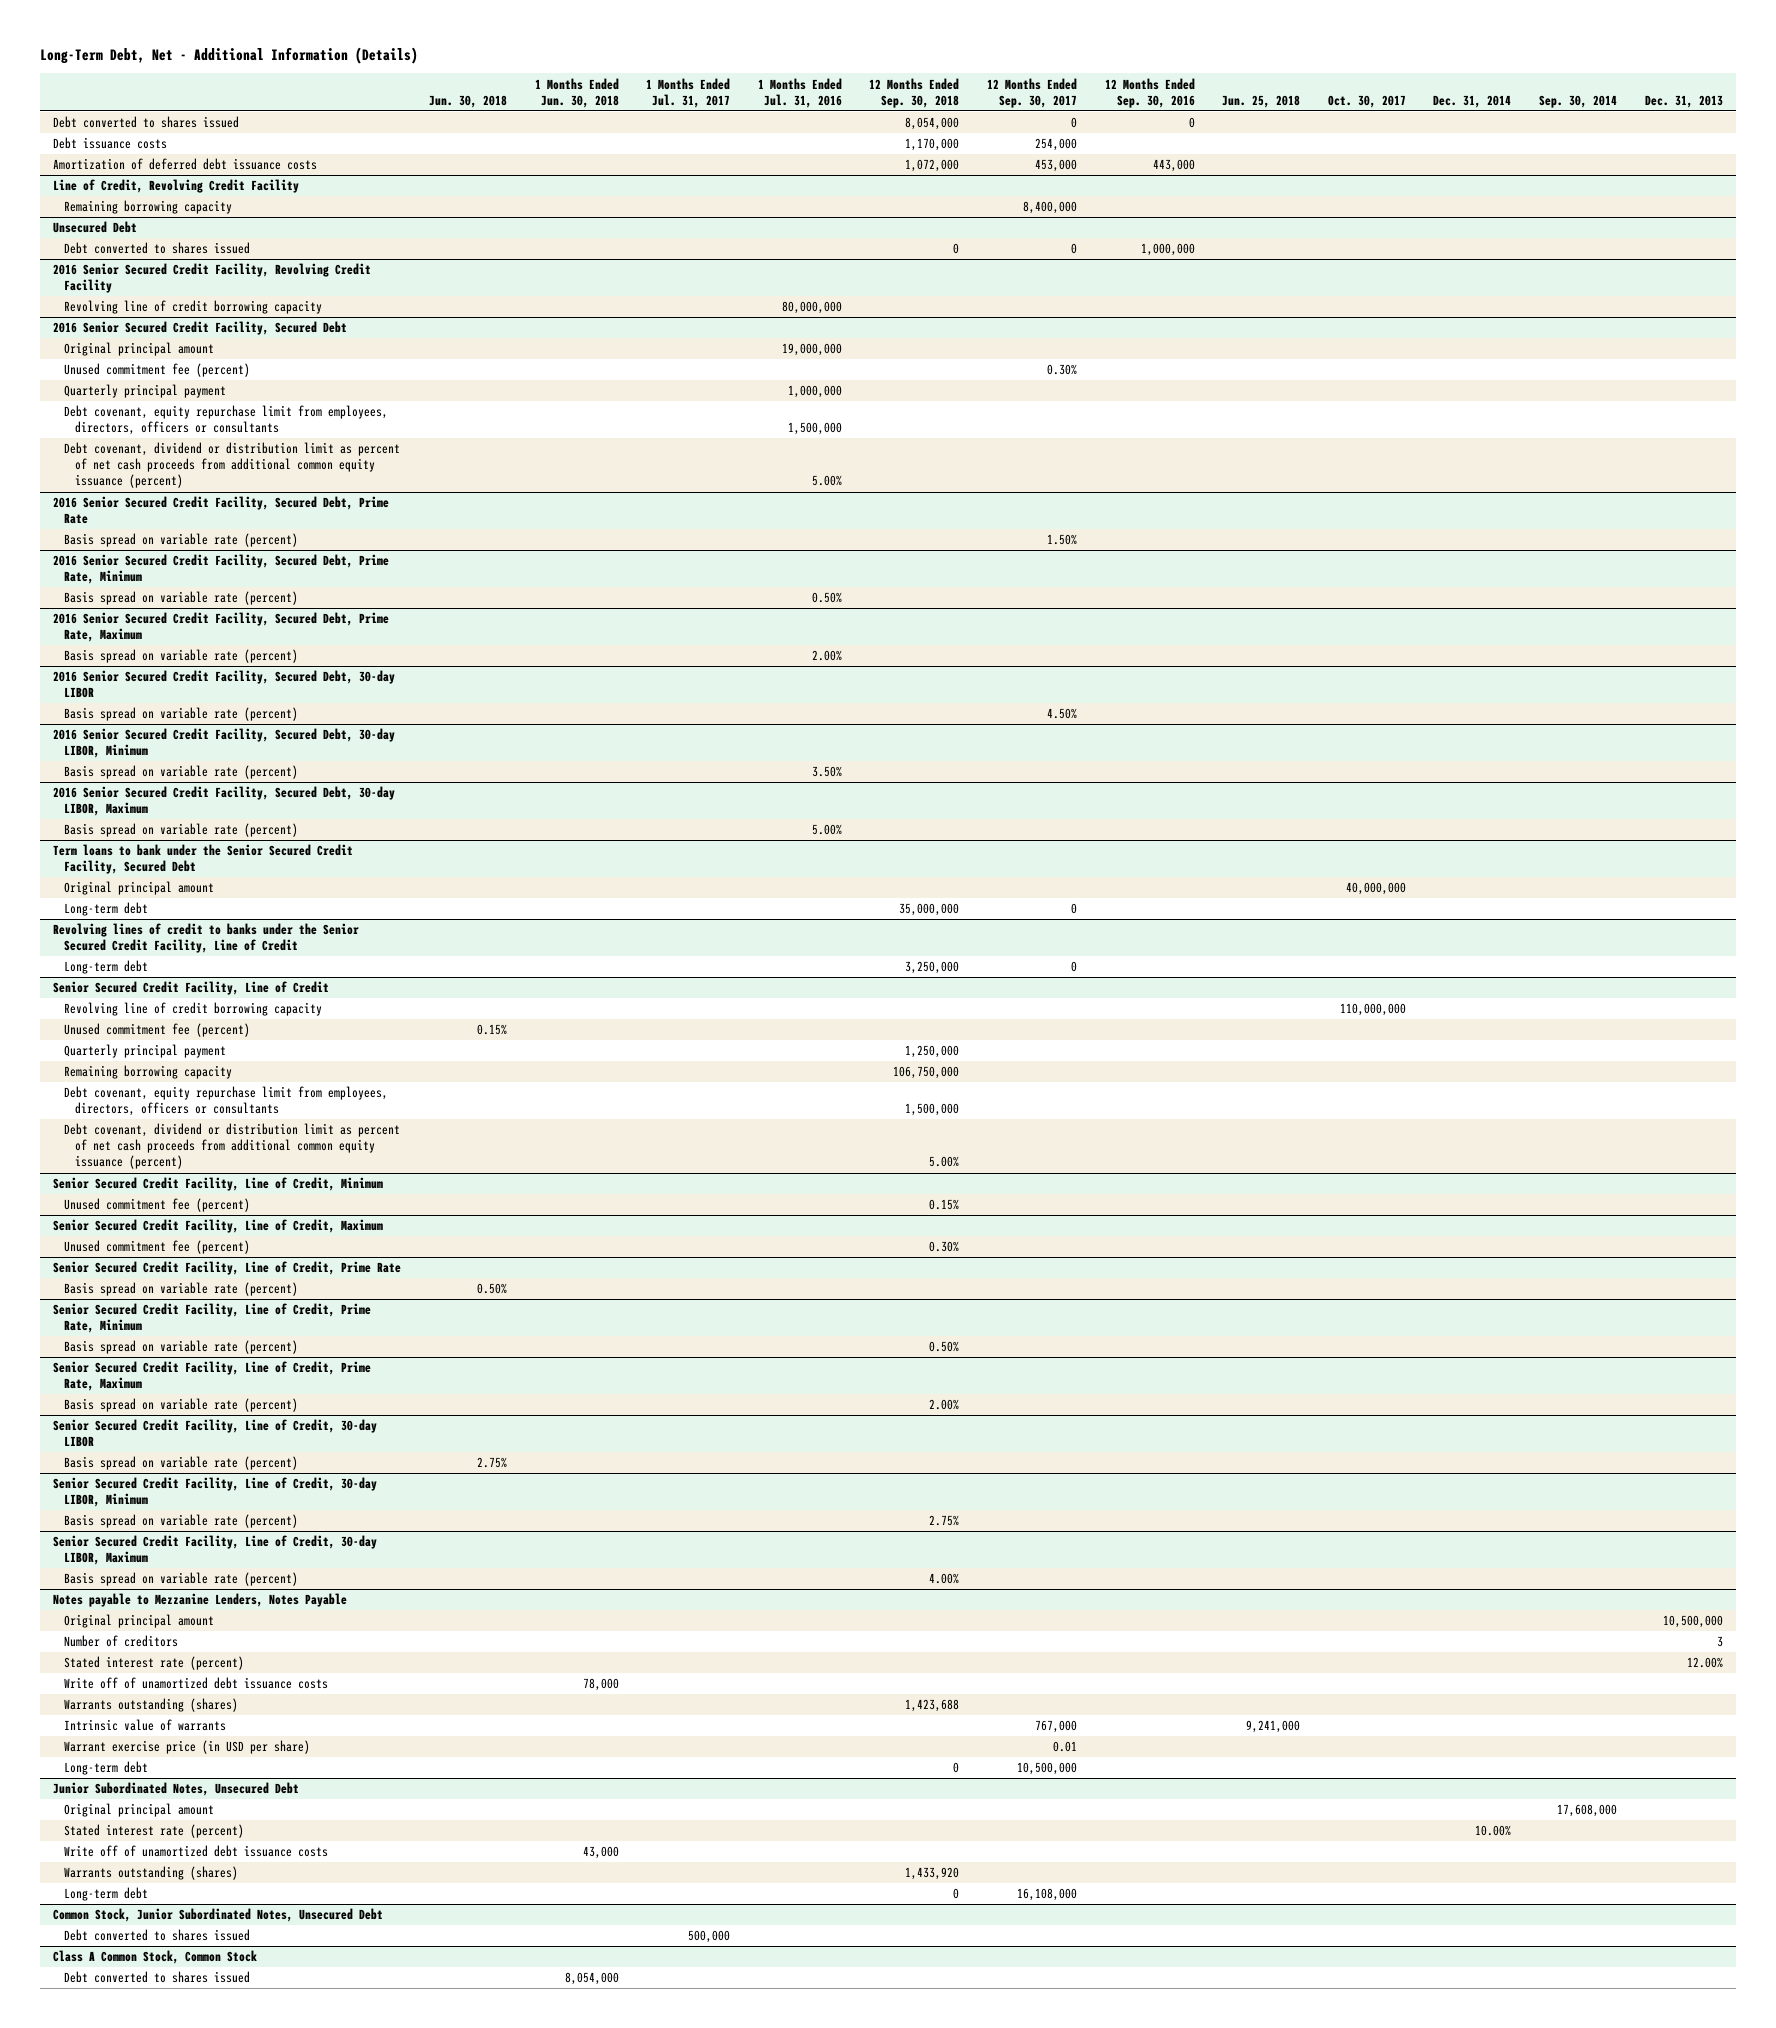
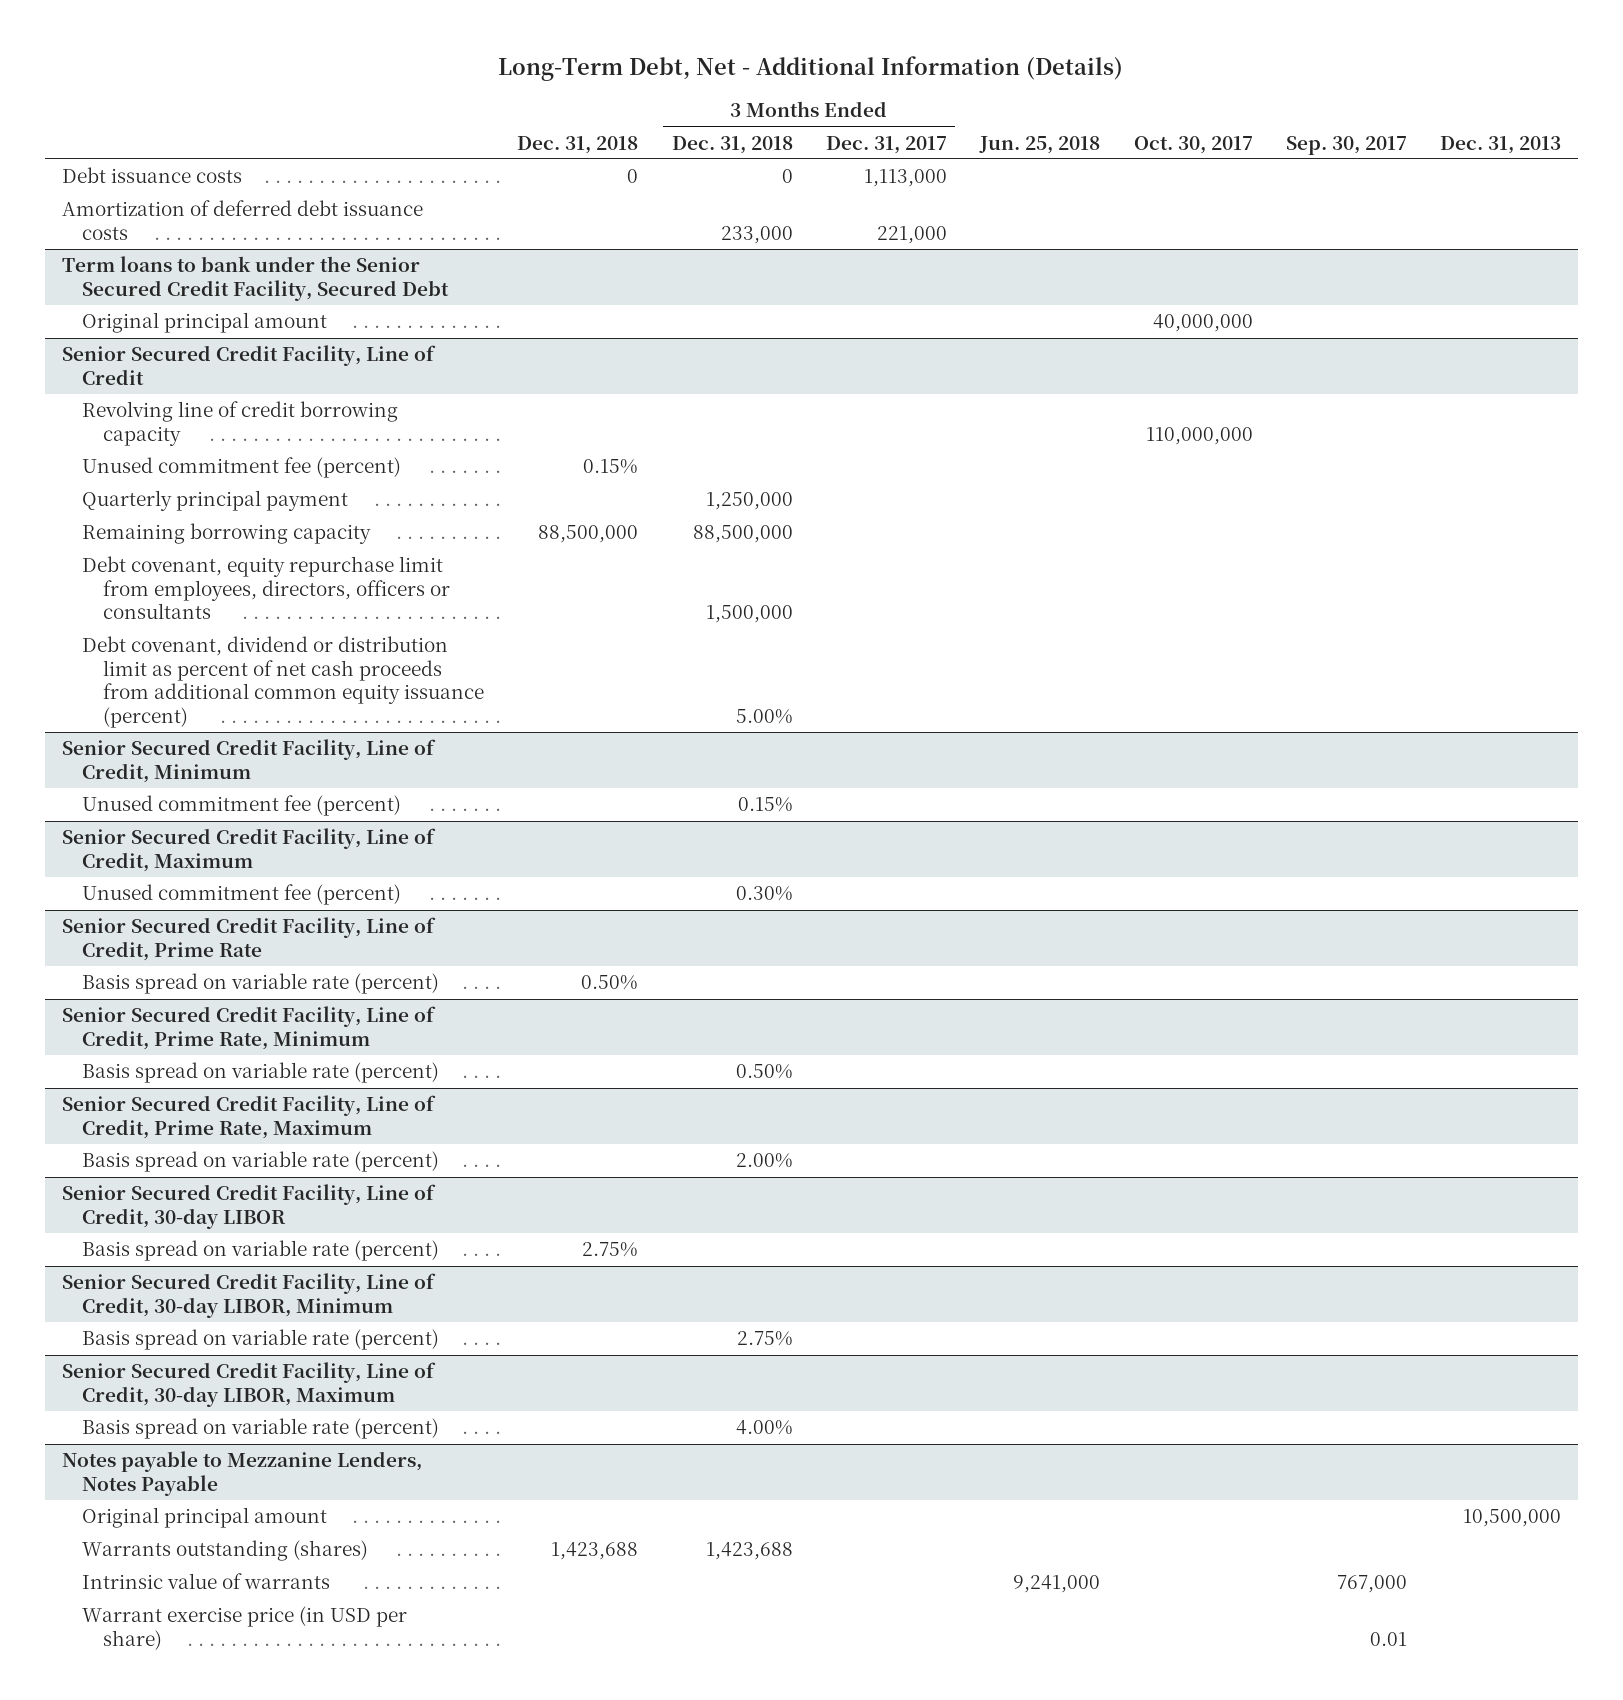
- | Jun. 30, 2018 | 1 Months Ended Jun. 30, 2018 | 1 Months Ended Jul. 31, 2017 | 1 Months Ended Jul. 31, 2016 | 12 Months Ended Sep. 30, 2018 | 12 Months Ended Sep. 30, 2017 | 12 Months Ended Sep. 30, 2016 | Jun. 25, 2018 | Oct. 30, 2017 | Dec. 31, 2014 | Sep. 30, 2014 | Dec. 31, 2013
+ | Dec. 31, 2018 | 3 Months Ended Dec. 31, 2018 | 3 Months Ended Dec. 31, 2017 | Jun. 25, 2018 | Oct. 30, 2017 | Sep. 30, 2017 | Dec. 31, 2013
- Debt converted to shares issued | | | | | 8,054,000 | 0 | 0 | | | | |
- Line of Credit, Revolving Credit Facility
- Remaining borrowing capacity | | | | | | 8,400,000 | | | | | |
- Unsecured Debt
- Debt converted to shares issued | | | | | 0 | 0 | 1,000,000 | | | | |
- 2016 Senior Secured Credit Facility, Revolving Credit Facility
- Revolving line of credit borrowing capacity | | | | 80,000,000 | | | | | | | |
- 2016 Senior Secured Credit Facility, Secured Debt
- Original principal amount | | | | 19,000,000 | | | | | | | |
- Unused commitment fee (percent) | | | | | | 0.30% | | | | | |
- Quarterly principal payment | | | | 1,000,000 | | | | | | | |
- Debt covenant, equity repurchase limit from employees, directors, officers or consultants | | | | 1,500,000 | | | | | | | |
- Debt covenant, dividend or distribution limit as percent of net cash proceeds from additional common equity issuance (percent) | | | | 5.00% | | | | | | | |
- 2016 Senior Secured Credit Facility, Secured Debt, Prime Rate
- Basis spread on variable rate (percent) | | | | | | 1.50% | | | | | |
- 2016 Senior Secured Credit Facility, Secured Debt, Prime Rate, Minimum
- Basis spread on variable rate (percent) | | | | 0.50% | | | | | | | |
- 2016 Senior Secured Credit Facility, Secured Debt, Prime Rate, Maximum
- Basis spread on variable rate (percent) | | | | 2.00% | | | | | | | |
- 2016 Senior Secured Credit Facility, Secured Debt, 30-day LIBOR
- Basis spread on variable rate (percent) | | | | | | 4.50% | | | | | |
- 2016 Senior Secured Credit Facility, Secured Debt, 30-day LIBOR, Minimum
- Basis spread on variable rate (percent) | | | | 3.50% | | | | | | | |
- 2016 Senior Secured Credit Facility, Secured Debt, 30-day LIBOR, Maximum
- Basis spread on variable rate (percent) | | | | 5.00% | | | | | | | |
@ Term loans to bank under the Senior Secured Credit Facility, Secured Debt
- Long-term debt | | | | | 35,000,000 | 0 | | | | | |
- Revolving lines of credit to banks under the Senior Secured Credit Facility, Line of Credit
- Long-term debt | | | | | 3,250,000 | 0 | | | | | |
@ Notes payable to Mezzanine Lenders, Notes Payable
- Number of creditors | | | | | | | | | | | | 3
- Stated interest rate (percent) | | | | | | | | | | | | 12.00%
- Write off of unamortized debt issuance costs | | 78,000 | | | | | | | | | |
- Long-term debt | | | | | 0 | 10,500,000 | | | | | |
- Junior Subordinated Notes, Unsecured Debt
- Original principal amount | | | | | | | | | | | 17,608,000 |
- Stated interest rate (percent) | | | | | | | | | | 10.00% | |
- Write off of unamortized debt issuance costs | | 43,000 | | | | | | | | | |
- Warrants outstanding (shares) | | | | | 1,433,920 | | | | | | |
- Long-term debt | | | | | 0 | 16,108,000 | | | | | |
- Common Stock, Junior Subordinated Notes, Unsecured Debt
- Debt converted to shares issued | | | 500,000 | | | | | | | | |
- Class A Common Stock, Common Stock
- Debt converted to shares issued | | 8,054,000 | | | | | | | | | |

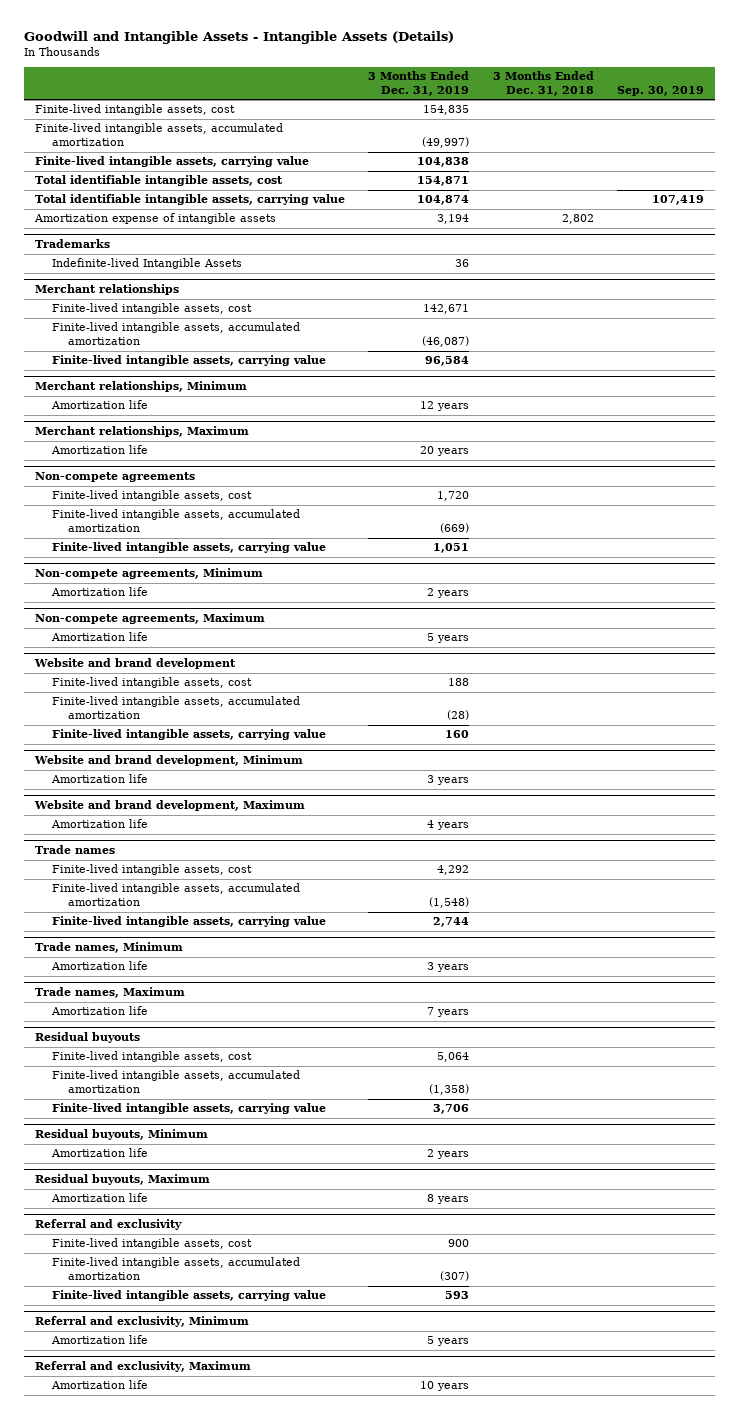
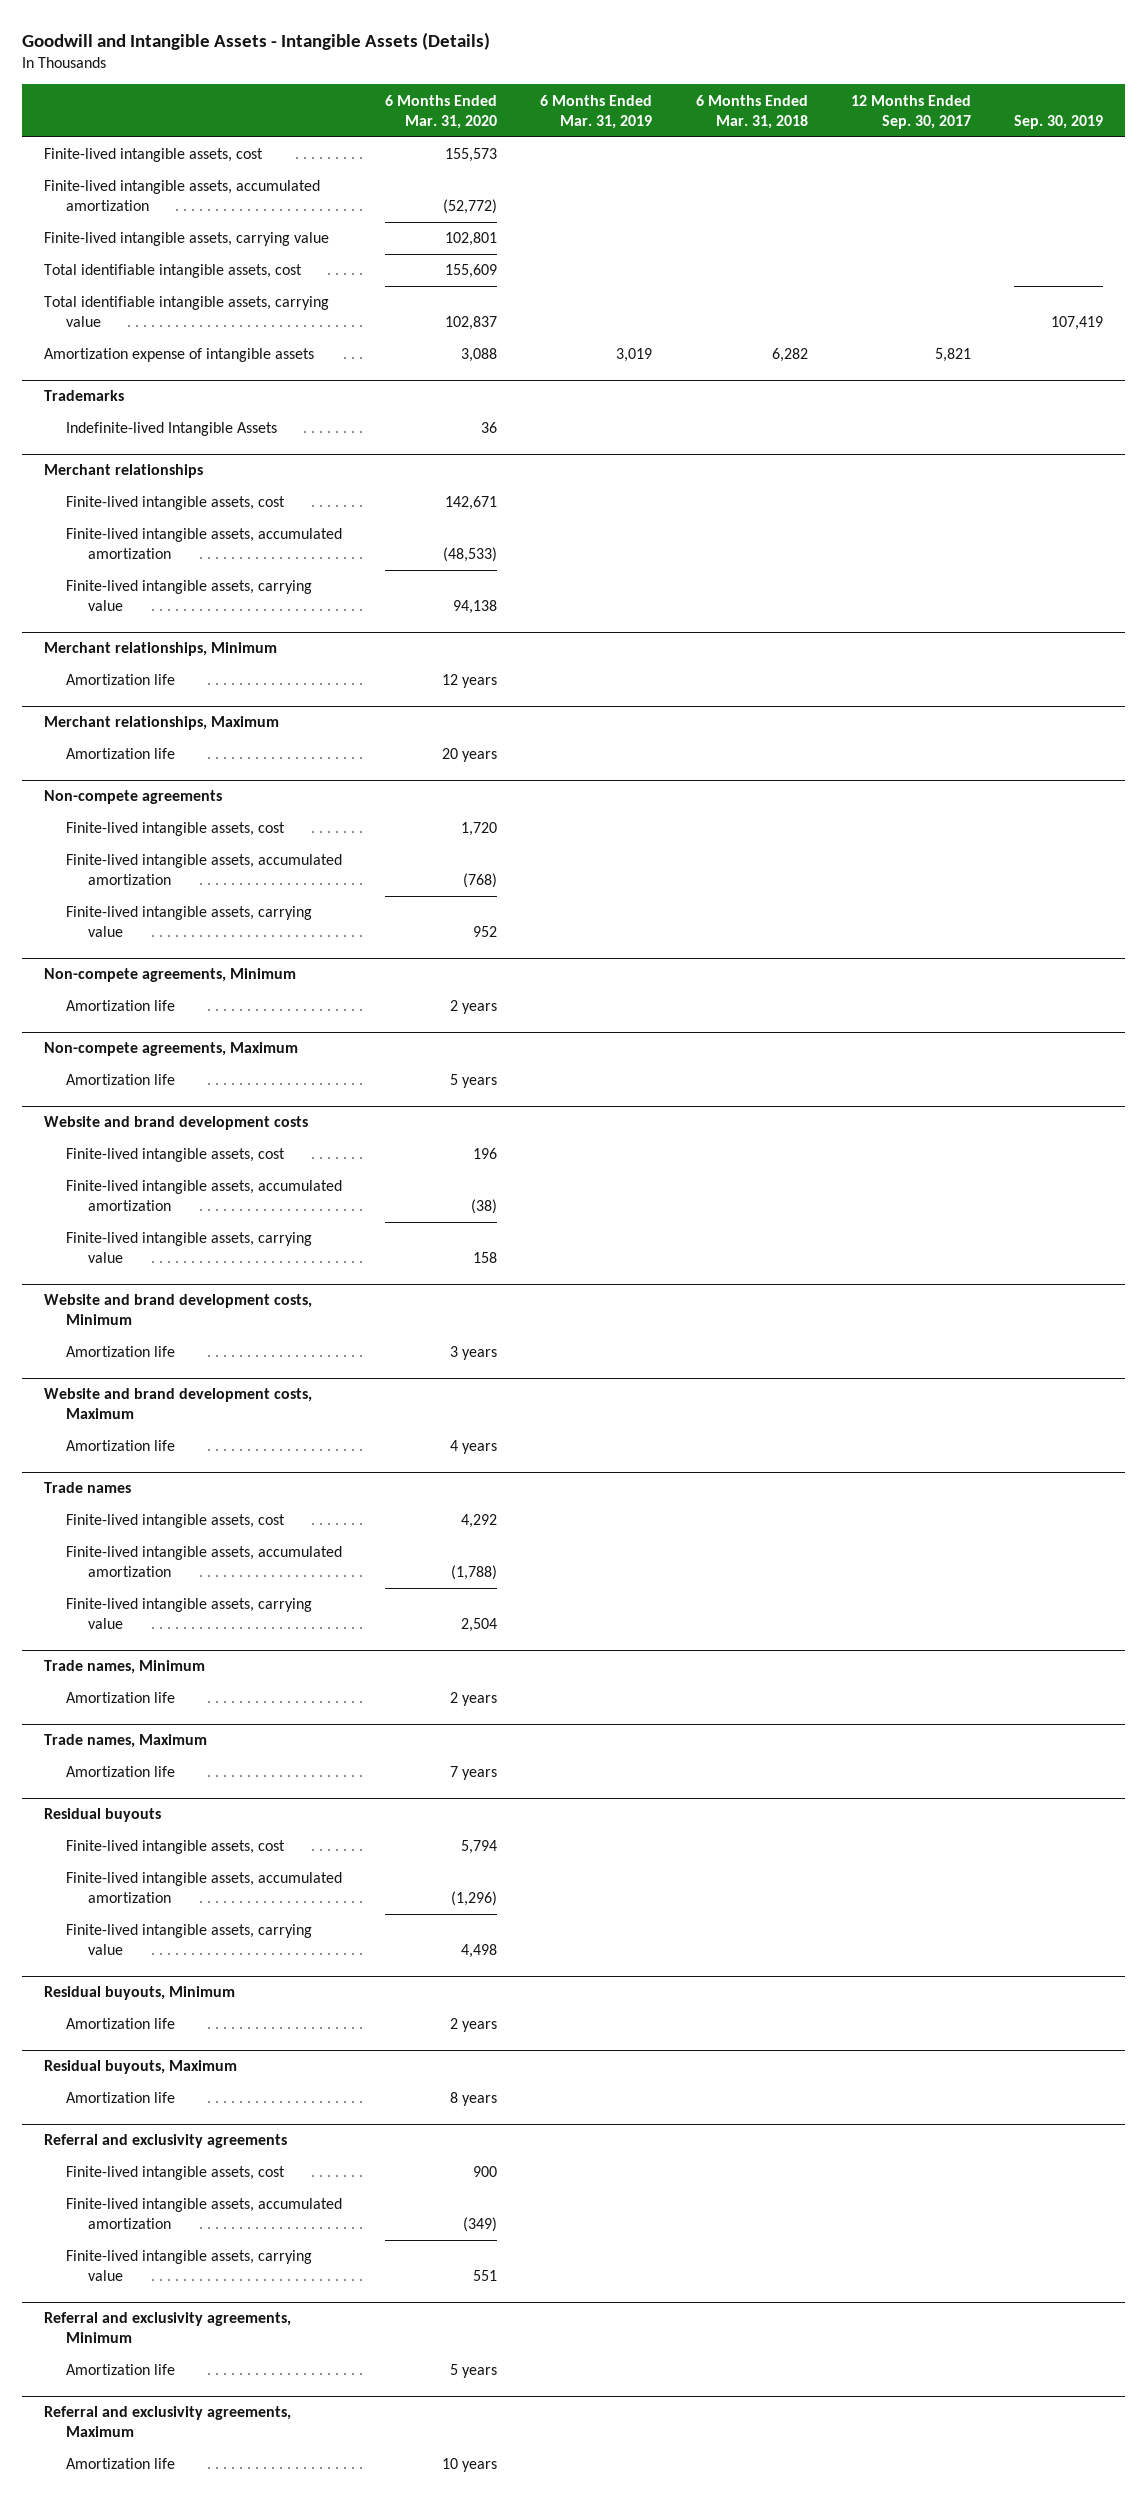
- | 3 Months Ended Dec. 31, 2019 | 3 Months Ended Dec. 31, 2018 | Sep. 30, 2019
+ | 6 Months Ended Mar. 31, 2020 | 6 Months Ended Mar. 31, 2019 | 6 Months Ended Mar. 31, 2018 | 12 Months Ended Sep. 30, 2017 | Sep. 30, 2019
- Website and brand development
+ Website and brand development costs
- Website and brand development, Minimum
+ Website and brand development costs, Minimum
- Website and brand development, Maximum
+ Website and brand development costs, Maximum
- Referral and exclusivity
+ Referral and exclusivity agreements
- Referral and exclusivity, Minimum
+ Referral and exclusivity agreements, Minimum
- Referral and exclusivity, Maximum
+ Referral and exclusivity agreements, Maximum

